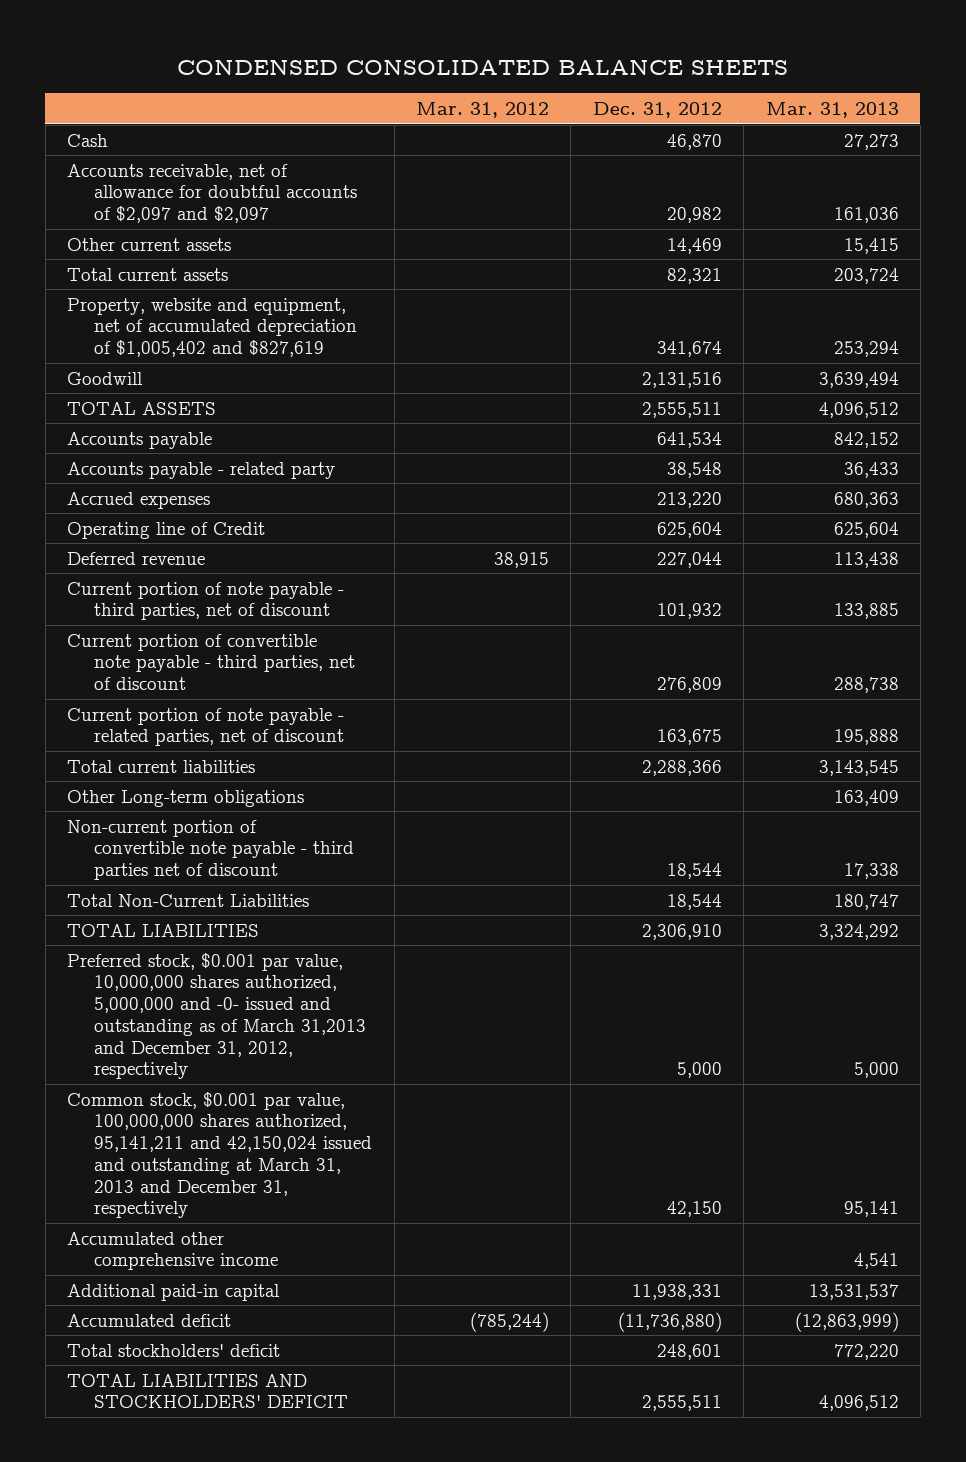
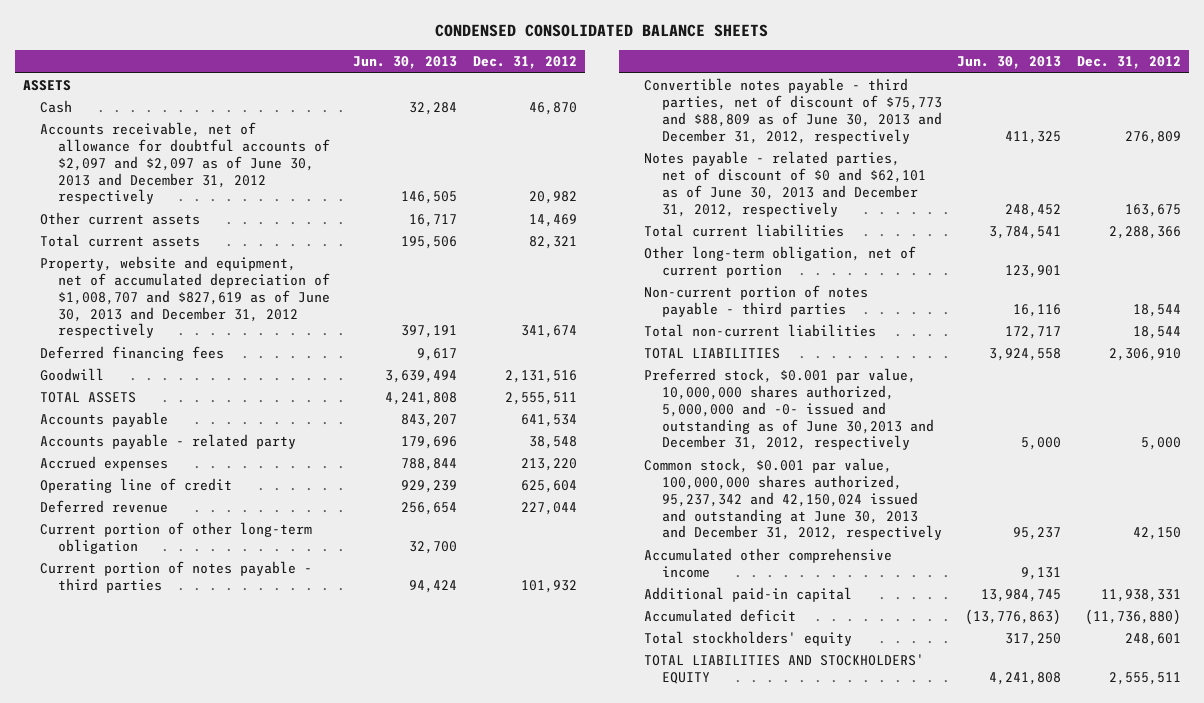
- | Mar. 31, 2012 | Dec. 31, 2012 | Mar. 31, 2013
+ | Jun. 30, 2013 | Dec. 31, 2012
+ ASSETS
- Accounts receivable, net of allowance for doubtful accounts of $2,097 and $2,097 | | 20,982 | 161,036
+ Accounts receivable, net of allowance for doubtful accounts of $2,097 and $2,097 as of June 30, 2013 and December 31, 2012 respectively | 146,505 | 20,982
- Property, website and equipment, net of accumulated depreciation of $1,005,402 and $827,619 | | 341,674 | 253,294
+ Property, website and equipment, net of accumulated depreciation of $1,008,707 and $827,619 as of June 30, 2013 and December 31, 2012 respectively | 397,191 | 341,674
+ Deferred financing fees | 9,617 |
- Operating line of Credit | | 625,604 | 625,604
+ Operating line of credit | 929,239 | 625,604
- Current portion of note payable - third parties, net of discount | | 101,932 | 133,885
- Current portion of convertible note payable - third parties, net of discount | | 276,809 | 288,738
- Current portion of note payable - related parties, net of discount | | 163,675 | 195,888
+ Current portion of other long-term obligation | 32,700 |
+ Current portion of notes payable - third parties | 94,424 | 101,932
+ Convertible notes payable - third parties, net of discount of $75,773 and $88,809 as of June 30, 2013 and December 31, 2012, respectively | 411,325 | 276,809
+ Notes payable - related parties, net of discount of $0 and $62,101 as of June 30, 2013 and December 31, 2012, respectively | 248,452 | 163,675
- Other Long-term obligations | | | 163,409
- Non-current portion of convertible note payable - third parties net of discount | | 18,544 | 17,338
- Total Non-Current Liabilities | | 18,544 | 180,747
+ Other long-term obligation, net of current portion | 123,901 |
+ Non-current portion of notes payable - third parties | 16,116 | 18,544
+ Total non-current liabilities | 172,717 | 18,544
- Preferred stock, $0.001 par value, 10,000,000 shares authorized, 5,000,000 and -0- issued and outstanding as of March 31,2013 and December 31, 2012, respectively | | 5,000 | 5,000
- Common stock, $0.001 par value, 100,000,000 shares authorized, 95,141,211 and 42,150,024 issued and outstanding at March 31, 2013 and December 31, respectively | | 42,150 | 95,141
+ Preferred stock, $0.001 par value, 10,000,000 shares authorized, 5,000,000 and -0- issued and outstanding as of June 30,2013 and December 31, 2012, respectively | 5,000 | 5,000
+ Common stock, $0.001 par value, 100,000,000 shares authorized, 95,237,342 and 42,150,024 issued and outstanding at June 30, 2013 and December 31, 2012, respectively | 95,237 | 42,150
- Total stockholders' deficit | | 248,601 | 772,220
- TOTAL LIABILITIES AND STOCKHOLDERS' DEFICIT | | 2,555,511 | 4,096,512
+ Total stockholders' equity | 317,250 | 248,601
+ TOTAL LIABILITIES AND STOCKHOLDERS' EQUITY | 4,241,808 | 2,555,511

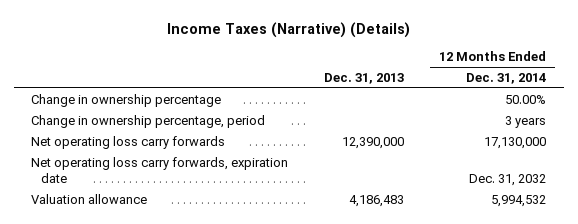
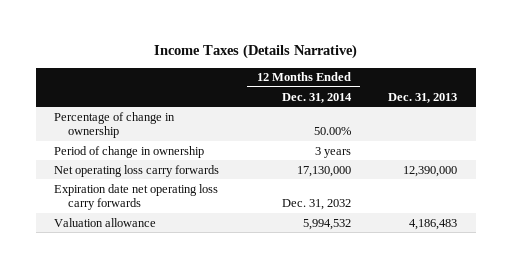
- Income Taxes (Narrative) (Details)
+ Income Taxes (Details Narrative)
- | Dec. 31, 2013 | 12 Months Ended Dec. 31, 2014
+ | 12 Months Ended Dec. 31, 2014 | Dec. 31, 2013
- Change in ownership percentage | | 50.00%
- Change in ownership percentage, period | | 3 years
+ Percentage of change in ownership | 50.00% |
+ Period of change in ownership | 3 years |
- Net operating loss carry forwards, expiration date | | Dec. 31, 2032
+ Expiration date net operating loss carry forwards | Dec. 31, 2032 |

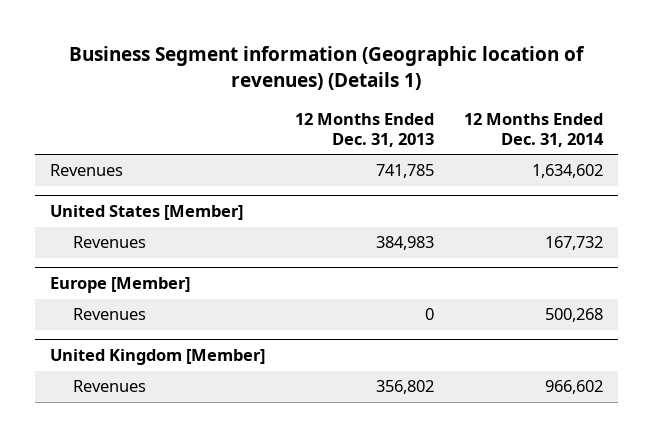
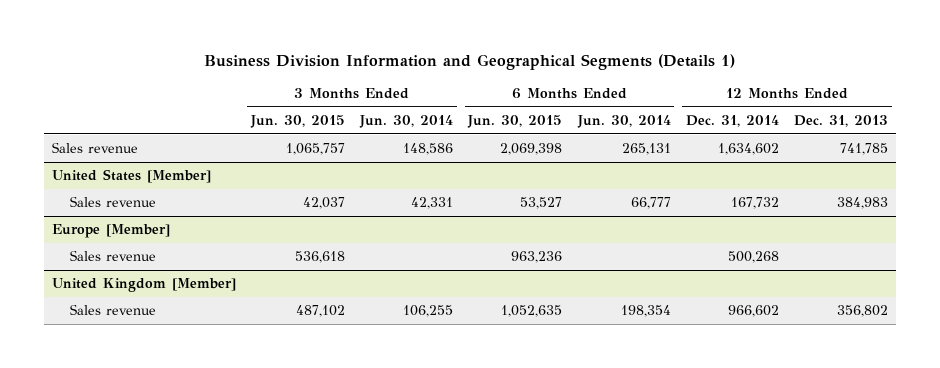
- Business Segment information (Geographic location of revenues) (Details 1)
+ Business Division Information and Geographical Segments (Details 1)
- | 12 Months Ended Dec. 31, 2013 | 12 Months Ended Dec. 31, 2014
+ | 3 Months Ended Jun. 30, 2015 | 3 Months Ended Jun. 30, 2014 | 6 Months Ended Jun. 30, 2015 | 6 Months Ended Jun. 30, 2014 | 12 Months Ended Dec. 31, 2014 | 12 Months Ended Dec. 31, 2013
- Revenues | 741,785 | 1,634,602
+ Sales revenue | 1,065,757 | 148,586 | 2,069,398 | 265,131 | 1,634,602 | 741,785
@ United States [Member]
- Revenues | 384,983 | 167,732
+ Sales revenue | 42,037 | 42,331 | 53,527 | 66,777 | 167,732 | 384,983
@ Europe [Member]
- Revenues | 0 | 500,268
+ Sales revenue | 536,618 | | 963,236 | | 500,268 |
@ United Kingdom [Member]
- Revenues | 356,802 | 966,602
+ Sales revenue | 487,102 | 106,255 | 1,052,635 | 198,354 | 966,602 | 356,802

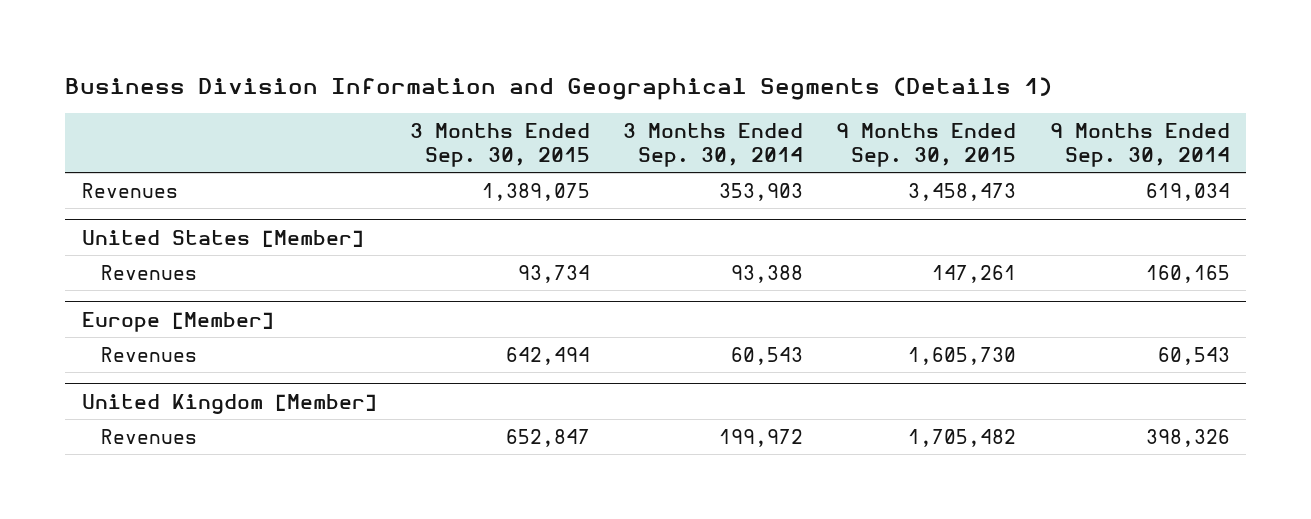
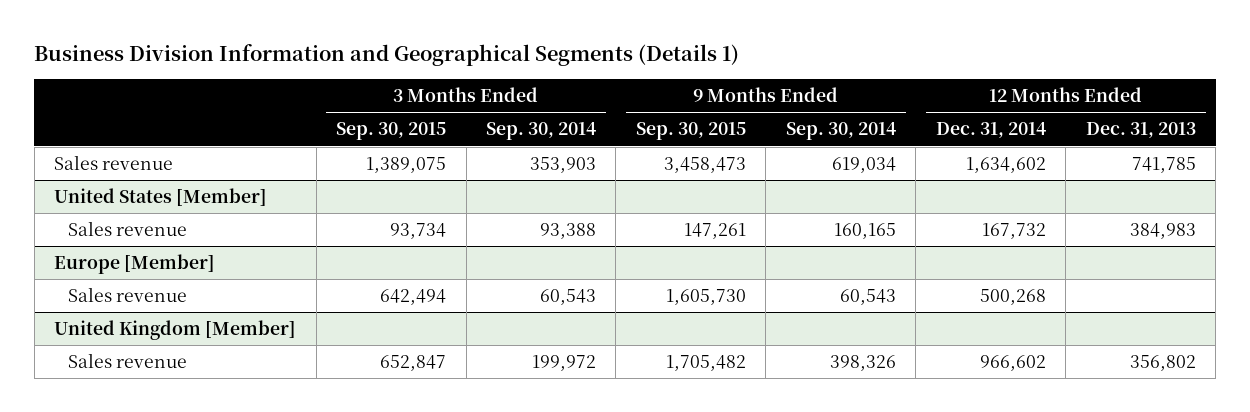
- | 3 Months Ended Sep. 30, 2015 | 3 Months Ended Sep. 30, 2014 | 9 Months Ended Sep. 30, 2015 | 9 Months Ended Sep. 30, 2014
+ | 3 Months Ended Sep. 30, 2015 | 3 Months Ended Sep. 30, 2014 | 9 Months Ended Sep. 30, 2015 | 9 Months Ended Sep. 30, 2014 | 12 Months Ended Dec. 31, 2014 | 12 Months Ended Dec. 31, 2013
- Revenues | 1,389,075 | 353,903 | 3,458,473 | 619,034
+ Sales revenue | 1,389,075 | 353,903 | 3,458,473 | 619,034 | 1,634,602 | 741,785
@ United States [Member]
- Revenues | 93,734 | 93,388 | 147,261 | 160,165
+ Sales revenue | 93,734 | 93,388 | 147,261 | 160,165 | 167,732 | 384,983
@ Europe [Member]
- Revenues | 642,494 | 60,543 | 1,605,730 | 60,543
+ Sales revenue | 642,494 | 60,543 | 1,605,730 | 60,543 | 500,268 |
@ United Kingdom [Member]
- Revenues | 652,847 | 199,972 | 1,705,482 | 398,326
+ Sales revenue | 652,847 | 199,972 | 1,705,482 | 398,326 | 966,602 | 356,802

